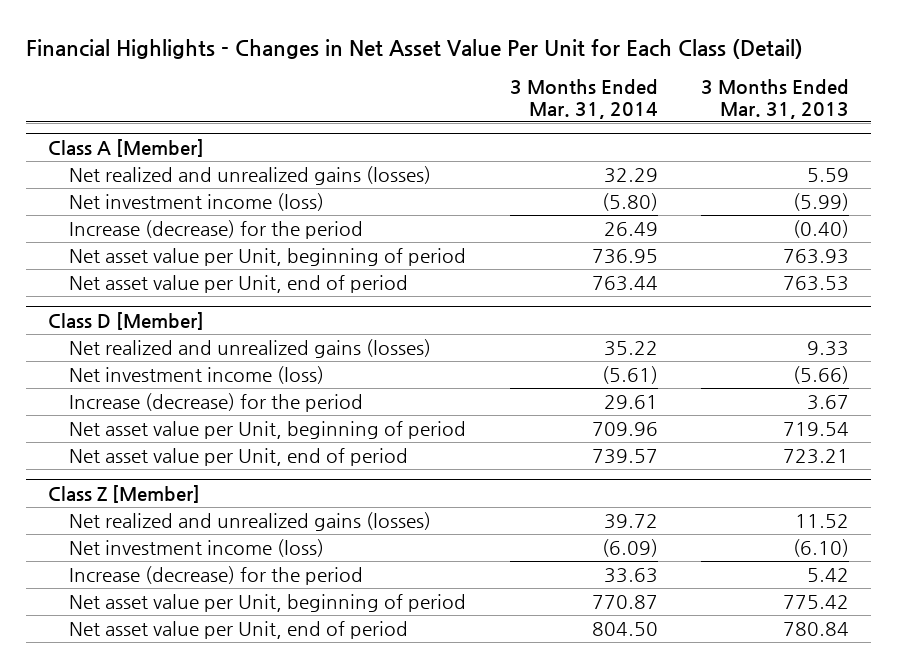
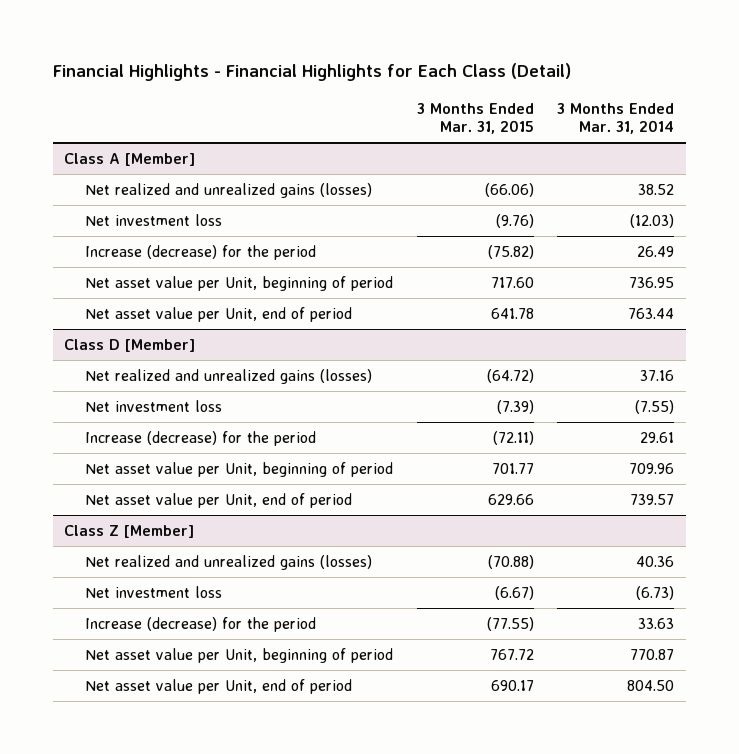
- Financial Highlights - Changes in Net Asset Value Per Unit for Each Class (Detail)
+ Financial Highlights - Financial Highlights for Each Class (Detail)
- | 3 Months Ended Mar. 31, 2014 | 3 Months Ended Mar. 31, 2013
+ | 3 Months Ended Mar. 31, 2015 | 3 Months Ended Mar. 31, 2014
@ Class A [Member]
- Net realized and unrealized gains (losses) | 32.29 | 5.59
- Net investment income (loss) | (5.80) | (5.99)
+ Net realized and unrealized gains (losses) | (66.06) | 38.52
+ Net investment loss | (9.76) | (12.03)
@ Class D [Member]
- Net realized and unrealized gains (losses) | 35.22 | 9.33
- Net investment income (loss) | (5.61) | (5.66)
+ Net realized and unrealized gains (losses) | (64.72) | 37.16
+ Net investment loss | (7.39) | (7.55)
@ Class Z [Member]
- Net realized and unrealized gains (losses) | 39.72 | 11.52
- Net investment income (loss) | (6.09) | (6.10)
+ Net realized and unrealized gains (losses) | (70.88) | 40.36
+ Net investment loss | (6.67) | (6.73)

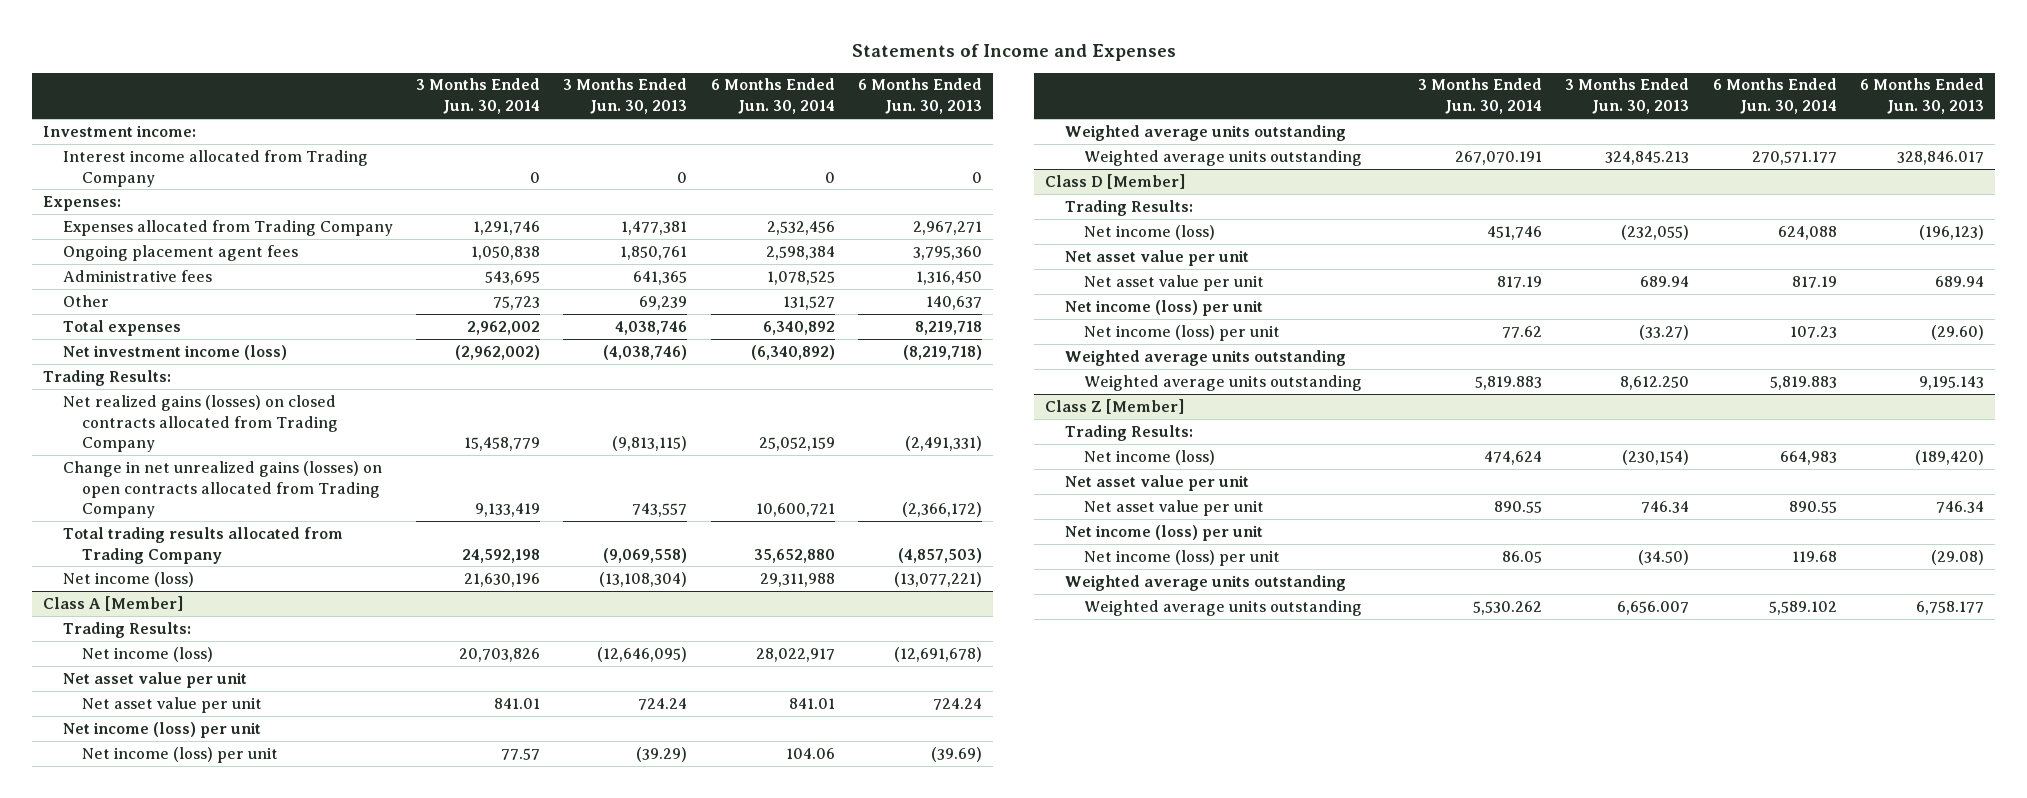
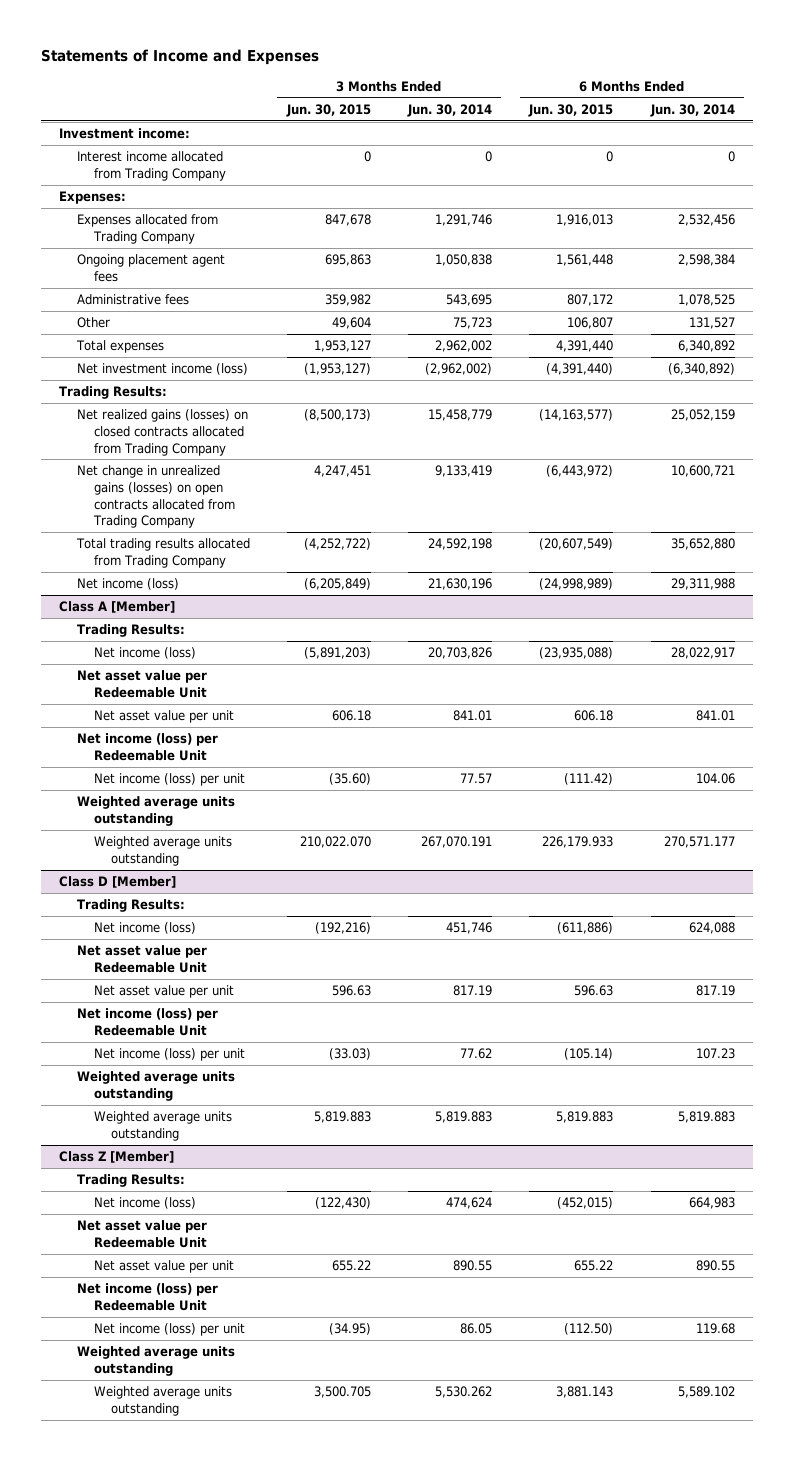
- | 3 Months Ended Jun. 30, 2014 | 3 Months Ended Jun. 30, 2013 | 6 Months Ended Jun. 30, 2014 | 6 Months Ended Jun. 30, 2013
+ | 3 Months Ended Jun. 30, 2015 | 3 Months Ended Jun. 30, 2014 | 6 Months Ended Jun. 30, 2015 | 6 Months Ended Jun. 30, 2014
- Change in net unrealized gains (losses) on open contracts allocated from Trading Company | 9,133,419 | 743,557 | 10,600,721 | (2,366,172)
+ Net change in unrealized gains (losses) on open contracts allocated from Trading Company | 4,247,451 | 9,133,419 | (6,443,972) | 10,600,721
@ Class A [Member]
- Net asset value per unit
+ Net asset value per Redeemable Unit
- Net income (loss) per unit
+ Net income (loss) per Redeemable Unit
@ Class D [Member]
- Net asset value per unit
+ Net asset value per Redeemable Unit
- Net income (loss) per unit
+ Net income (loss) per Redeemable Unit
@ Class Z [Member]
- Net asset value per unit
+ Net asset value per Redeemable Unit
- Net income (loss) per unit
+ Net income (loss) per Redeemable Unit

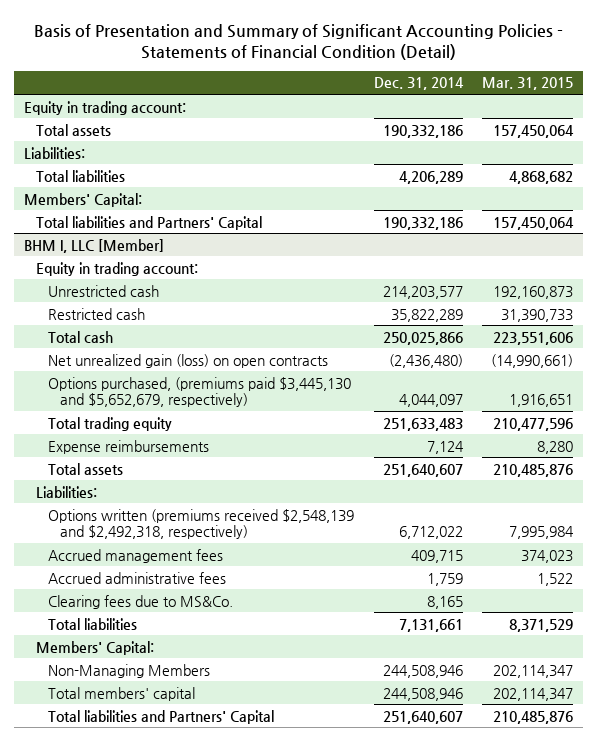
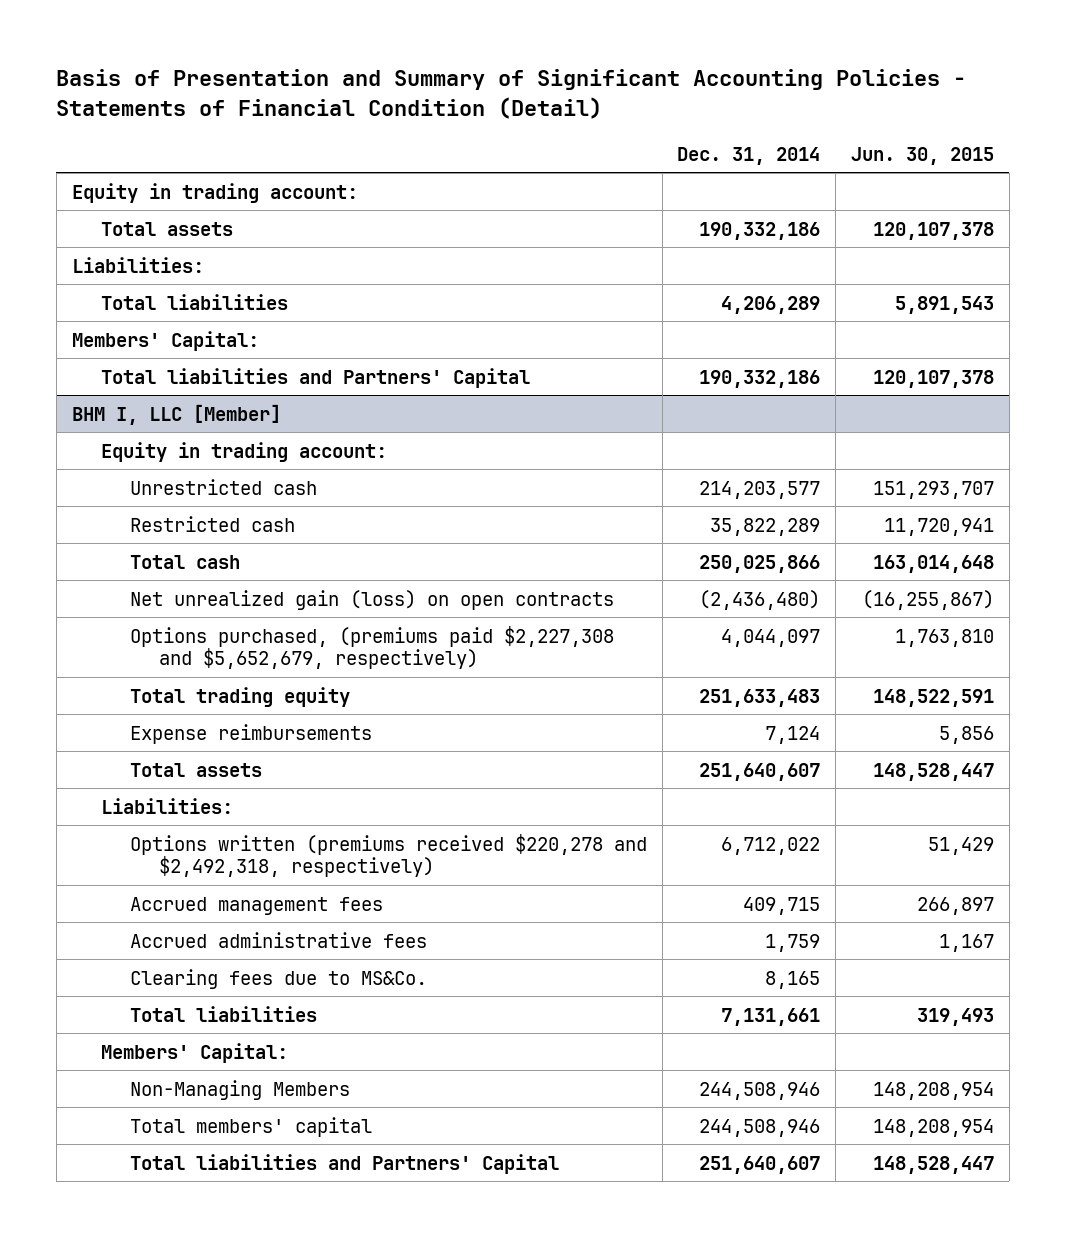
- | Dec. 31, 2014 | Mar. 31, 2015
+ | Dec. 31, 2014 | Jun. 30, 2015
@ BHM I, LLC [Member]
- Options purchased, (premiums paid $3,445,130 and $5,652,679, respectively) | 4,044,097 | 1,916,651
+ Options purchased, (premiums paid $2,227,308 and $5,652,679, respectively) | 4,044,097 | 1,763,810
- Options written (premiums received $2,548,139 and $2,492,318, respectively) | 6,712,022 | 7,995,984
+ Options written (premiums received $220,278 and $2,492,318, respectively) | 6,712,022 | 51,429

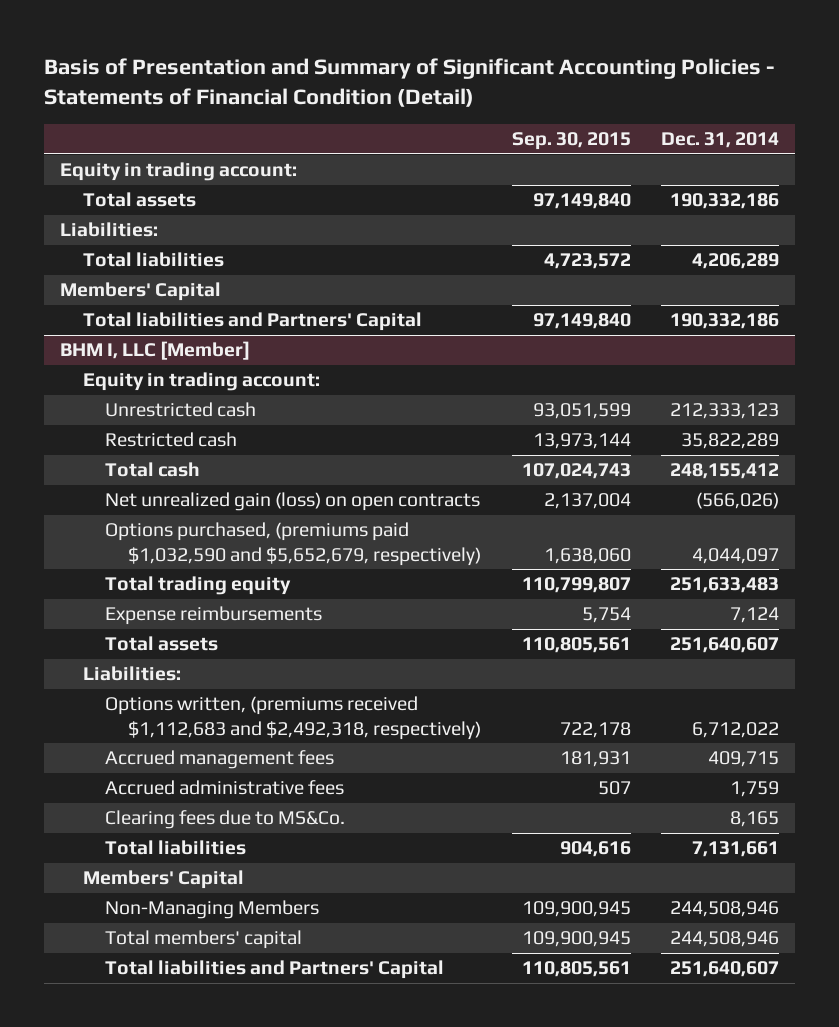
- | Dec. 31, 2014 | Jun. 30, 2015
+ | Sep. 30, 2015 | Dec. 31, 2014
- Members' Capital:
+ Members' Capital
@ BHM I, LLC [Member]
- Unrestricted cash | 214,203,577 | 151,293,707
+ Unrestricted cash | 93,051,599 | 212,333,123
- Total cash | 250,025,866 | 163,014,648
- Net unrealized gain (loss) on open contracts | (2,436,480) | (16,255,867)
- Options purchased, (premiums paid $2,227,308 and $5,652,679, respectively) | 4,044,097 | 1,763,810
+ Total cash | 107,024,743 | 248,155,412
+ Net unrealized gain (loss) on open contracts | 2,137,004 | (566,026)
+ Options purchased, (premiums paid $1,032,590 and $5,652,679, respectively) | 1,638,060 | 4,044,097
- Options written (premiums received $220,278 and $2,492,318, respectively) | 6,712,022 | 51,429
+ Options written, (premiums received $1,112,683 and $2,492,318, respectively) | 722,178 | 6,712,022
- Members' Capital:
+ Members' Capital

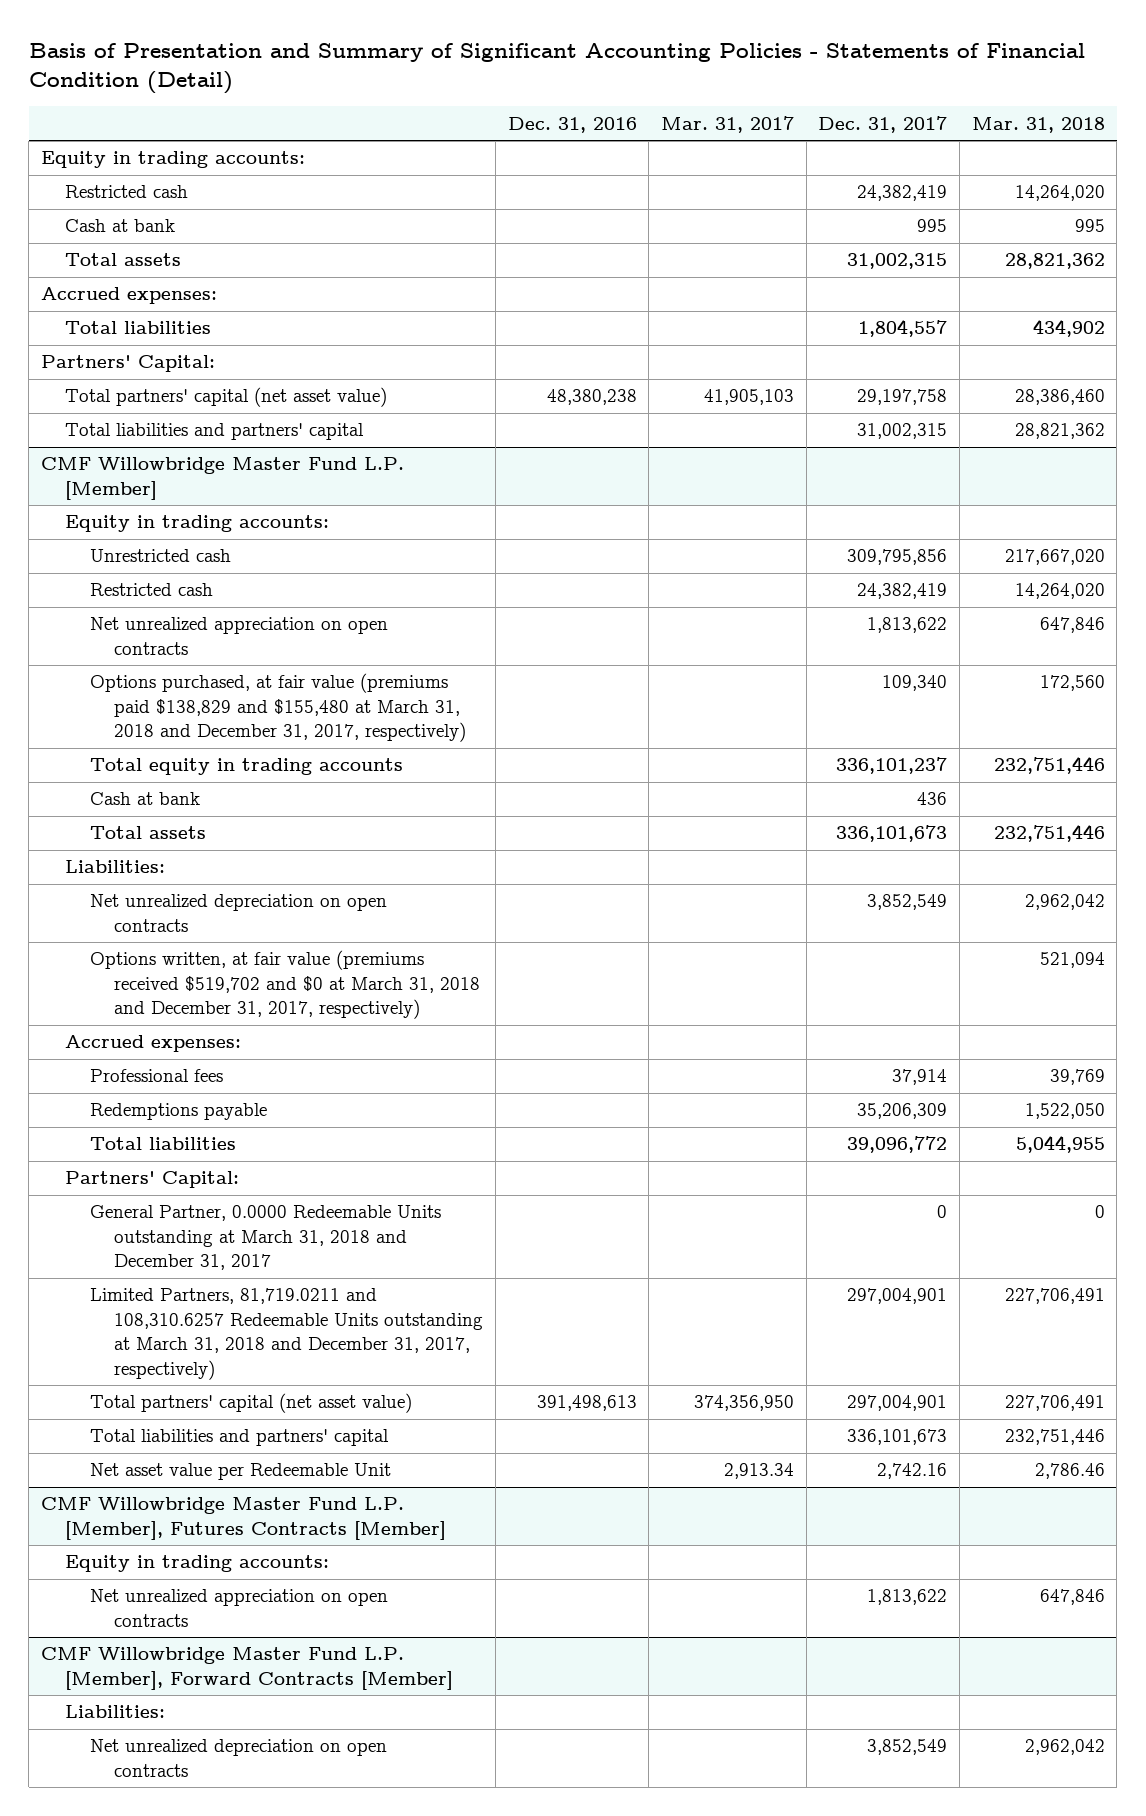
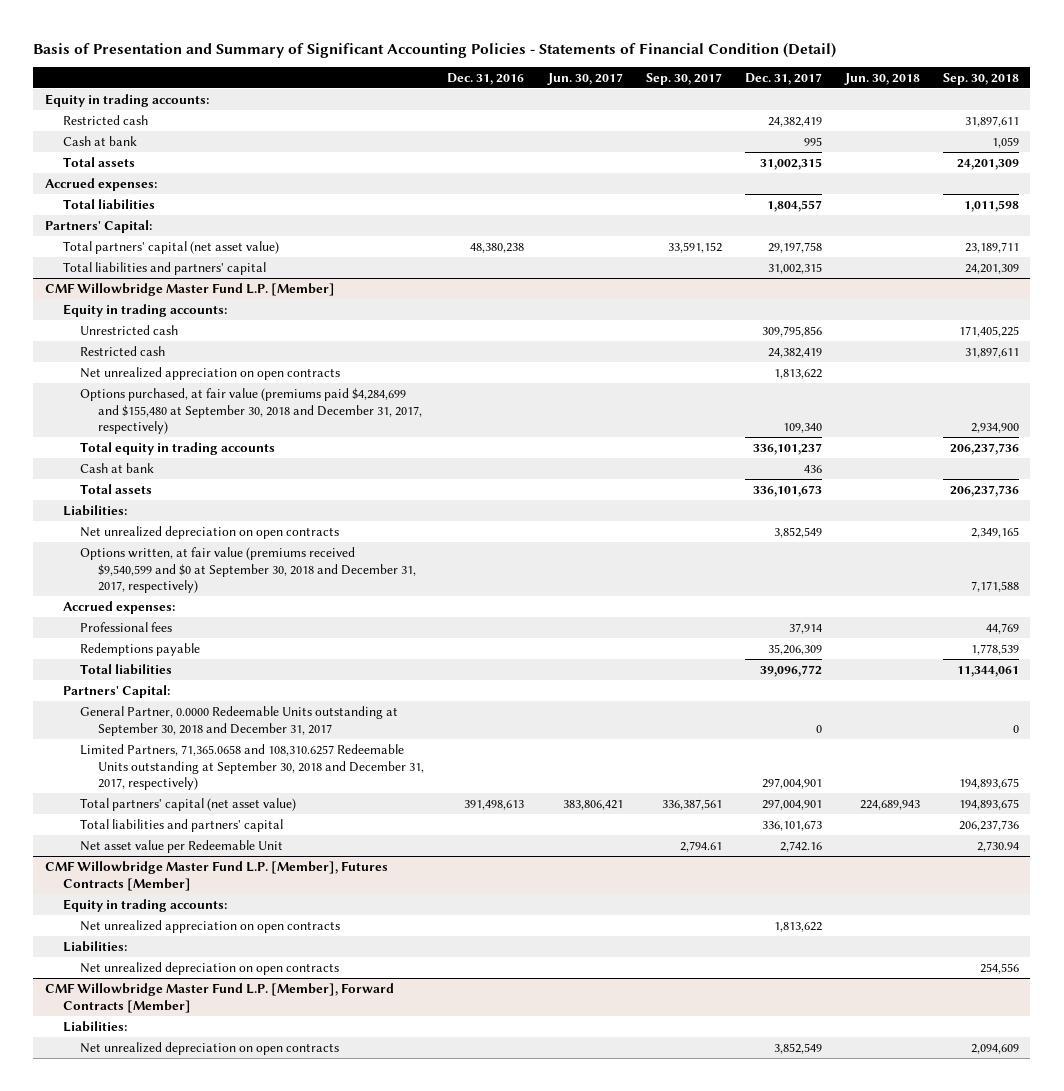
- | Dec. 31, 2016 | Mar. 31, 2017 | Dec. 31, 2017 | Mar. 31, 2018
+ | Dec. 31, 2016 | Jun. 30, 2017 | Sep. 30, 2017 | Dec. 31, 2017 | Jun. 30, 2018 | Sep. 30, 2018
@ CMF Willowbridge Master Fund L.P. [Member]
- Options purchased, at fair value (premiums paid $138,829 and $155,480 at March 31, 2018 and December 31, 2017, respectively) | | | 109,340 | 172,560
+ Options purchased, at fair value (premiums paid $4,284,699 and $155,480 at September 30, 2018 and December 31, 2017, respectively) | | | | 109,340 | | 2,934,900
- Options written, at fair value (premiums received $519,702 and $0 at March 31, 2018 and December 31, 2017, respectively) | | | | 521,094
+ Options written, at fair value (premiums received $9,540,599 and $0 at September 30, 2018 and December 31, 2017, respectively) | | | | | | 7,171,588
- General Partner, 0.0000 Redeemable Units outstanding at March 31, 2018 and December 31, 2017 | | | 0 | 0
- Limited Partners, 81,719.0211 and 108,310.6257 Redeemable Units outstanding at March 31, 2018 and December 31, 2017, respectively) | | | 297,004,901 | 227,706,491
+ General Partner, 0.0000 Redeemable Units outstanding at September 30, 2018 and December 31, 2017 | | | | 0 | | 0
+ Limited Partners, 71,365.0658 and 108,310.6257 Redeemable Units outstanding at September 30, 2018 and December 31, 2017, respectively) | | | | 297,004,901 | | 194,893,675
@ CMF Willowbridge Master Fund L.P. [Member], Futures Contracts [Member]
+ Liabilities:
+ Net unrealized depreciation on open contracts | | | | | | 254,556

